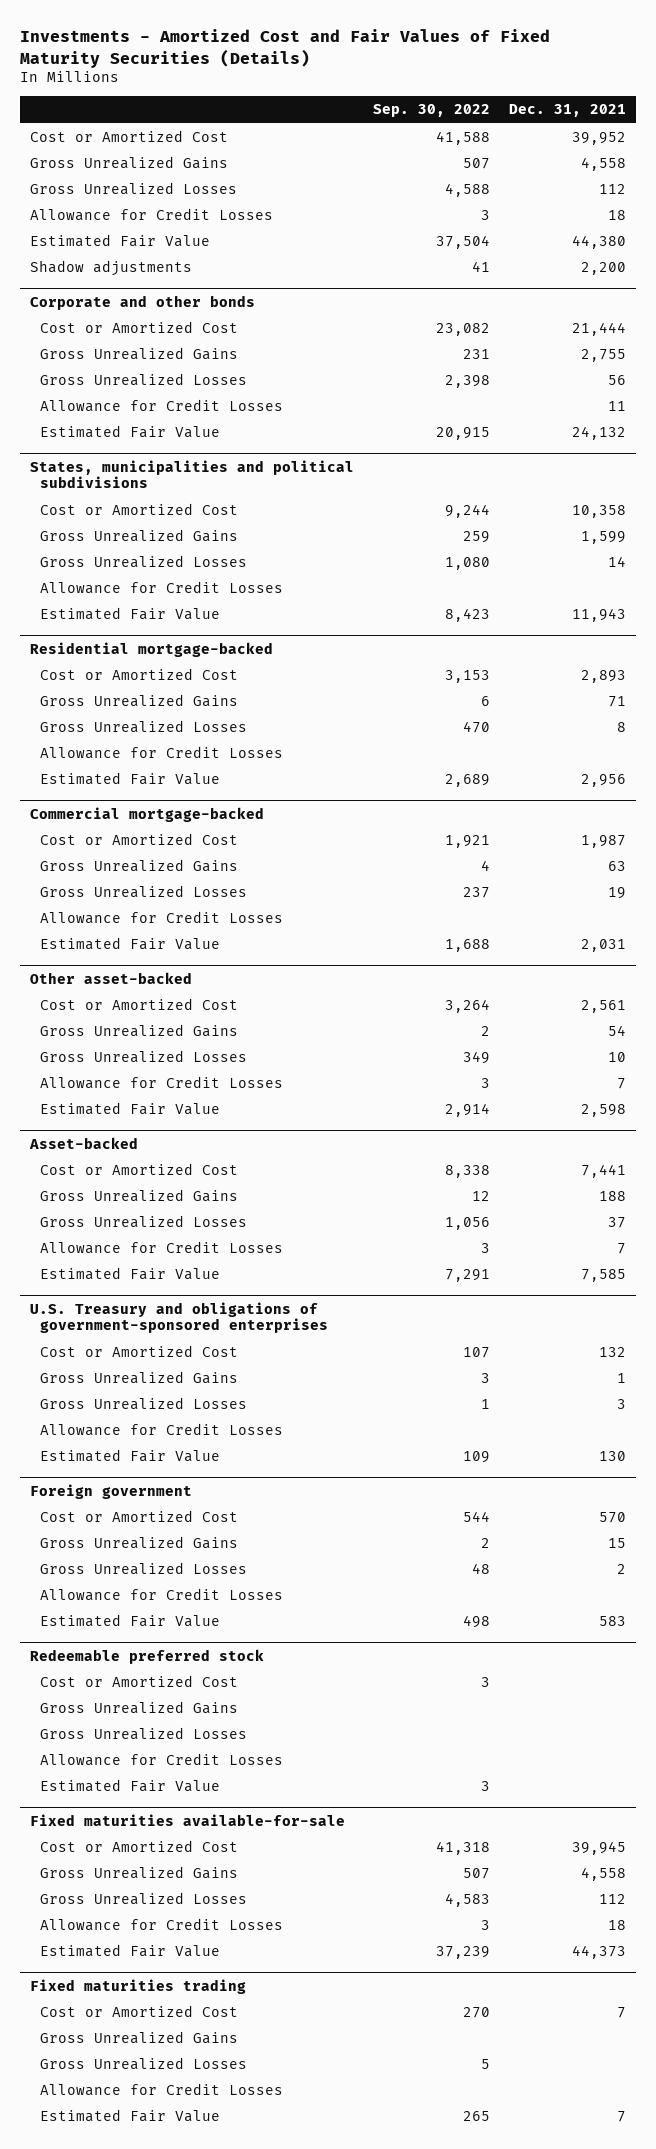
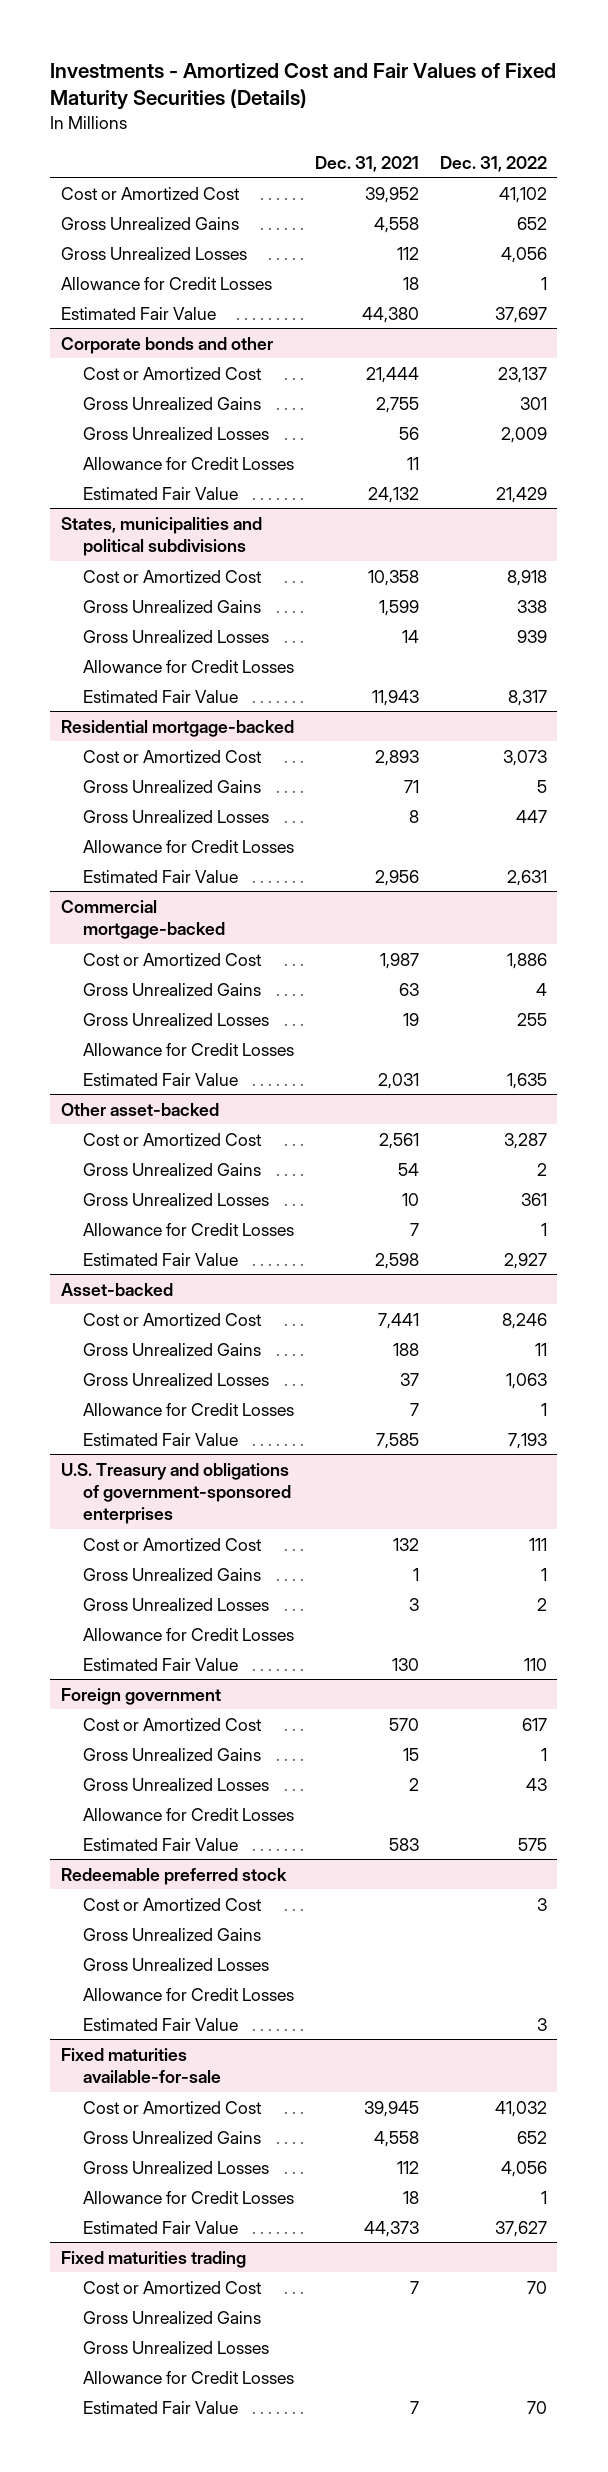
- | Sep. 30, 2022 | Dec. 31, 2021
+ | Dec. 31, 2021 | Dec. 31, 2022
- Shadow adjustments | 41 | 2,200
- Corporate and other bonds
+ Corporate bonds and other

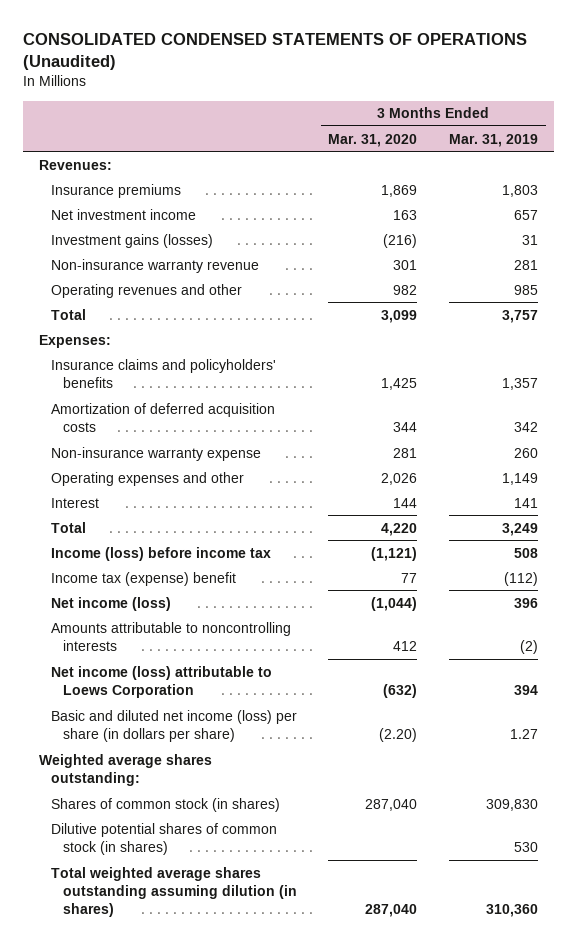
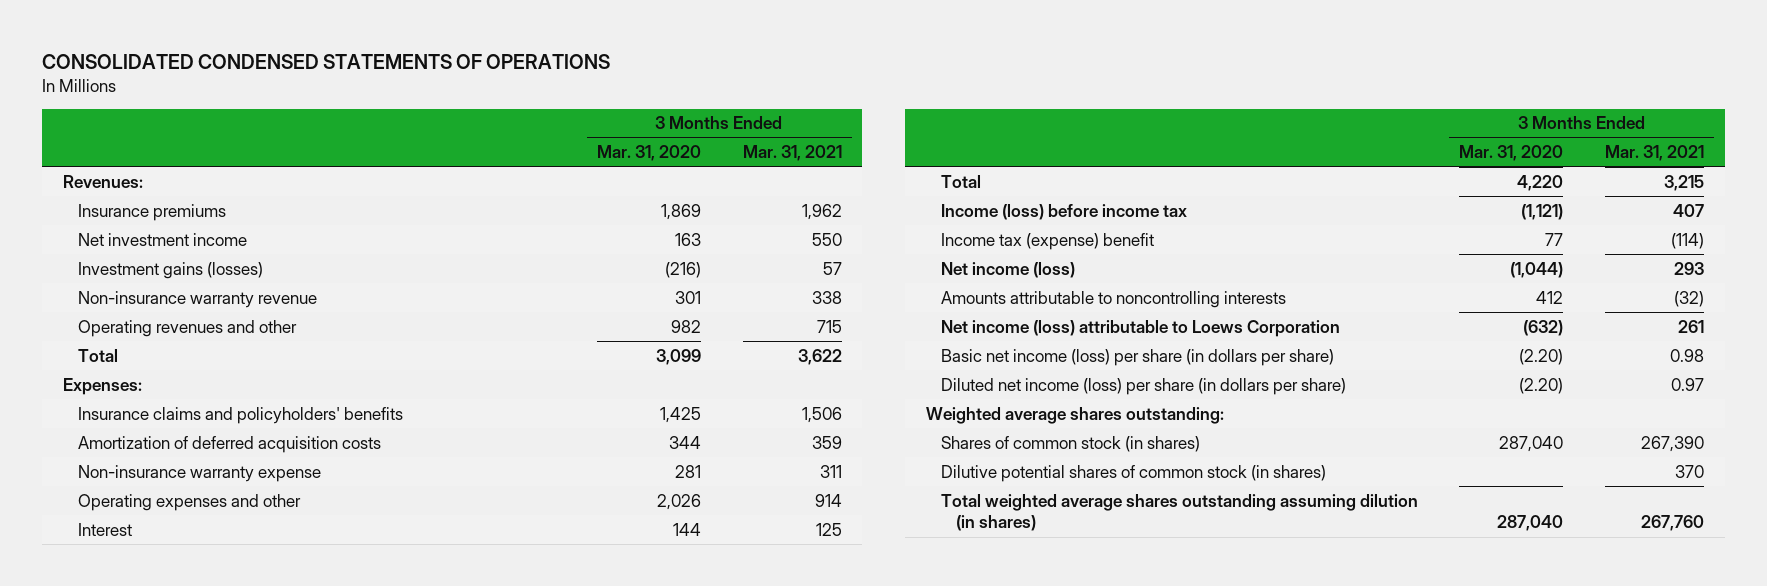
- CONSOLIDATED CONDENSED STATEMENTS OF OPERATIONS (Unaudited)
+ CONSOLIDATED CONDENSED STATEMENTS OF OPERATIONS
- | 3 Months Ended Mar. 31, 2020 | 3 Months Ended Mar. 31, 2019
+ | 3 Months Ended Mar. 31, 2020 | 3 Months Ended Mar. 31, 2021
- Basic and diluted net income (loss) per share (in dollars per share) | (2.20) | 1.27
+ Basic net income (loss) per share (in dollars per share) | (2.20) | 0.98
+ Diluted net income (loss) per share (in dollars per share) | (2.20) | 0.97

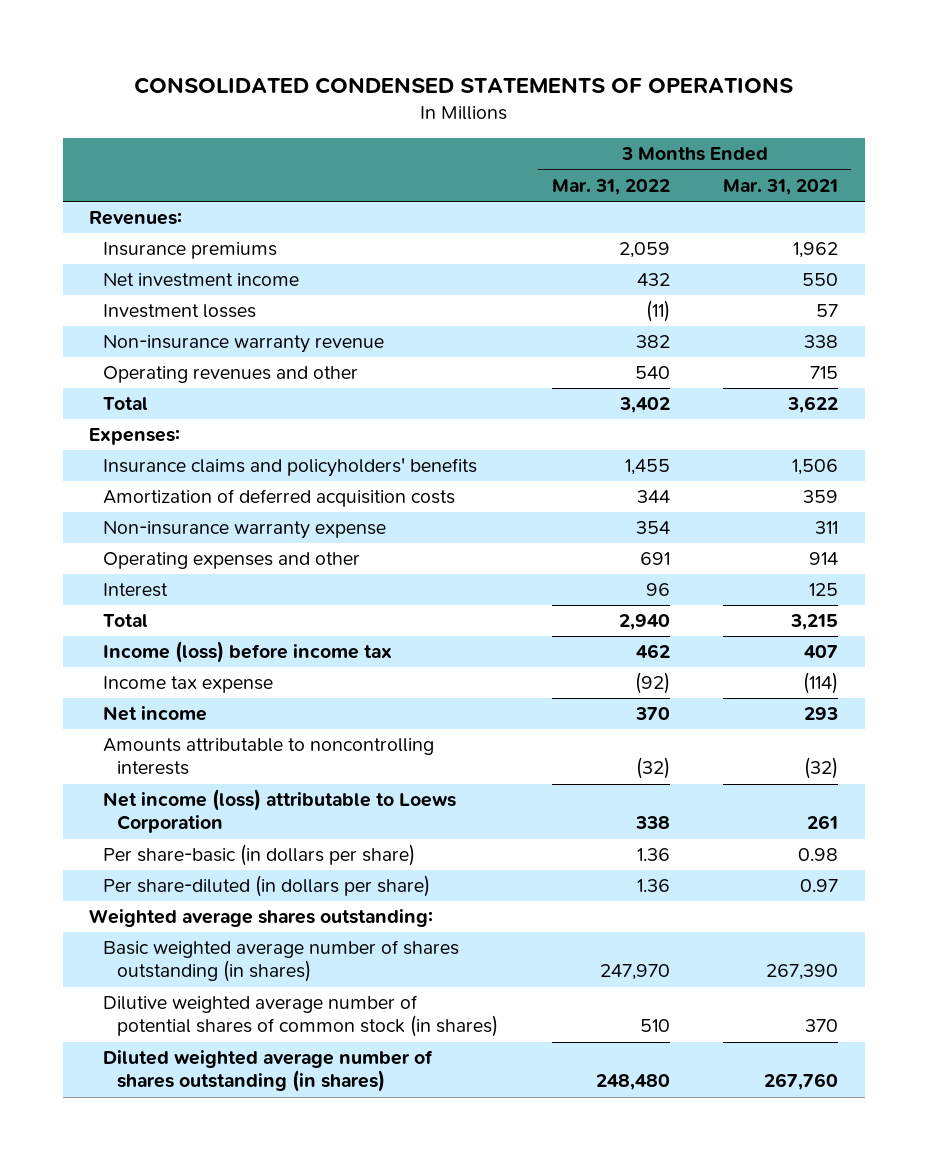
- | 3 Months Ended Mar. 31, 2020 | 3 Months Ended Mar. 31, 2021
+ | 3 Months Ended Mar. 31, 2022 | 3 Months Ended Mar. 31, 2021
- Investment gains (losses) | (216) | 57
+ Investment losses | (11) | 57
- Income tax (expense) benefit | 77 | (114)
- Net income (loss) | (1,044) | 293
+ Income tax expense | (92) | (114)
+ Net income | 370 | 293
- Basic net income (loss) per share (in dollars per share) | (2.20) | 0.98
- Diluted net income (loss) per share (in dollars per share) | (2.20) | 0.97
+ Per share-basic (in dollars per share) | 1.36 | 0.98
+ Per share-diluted (in dollars per share) | 1.36 | 0.97
- Shares of common stock (in shares) | 287,040 | 267,390
- Dilutive potential shares of common stock (in shares) | | 370
- Total weighted average shares outstanding assuming dilution (in shares) | 287,040 | 267,760
+ Basic weighted average number of shares outstanding (in shares) | 247,970 | 267,390
+ Dilutive weighted average number of potential shares of common stock (in shares) | 510 | 370
+ Diluted weighted average number of shares outstanding (in shares) | 248,480 | 267,760

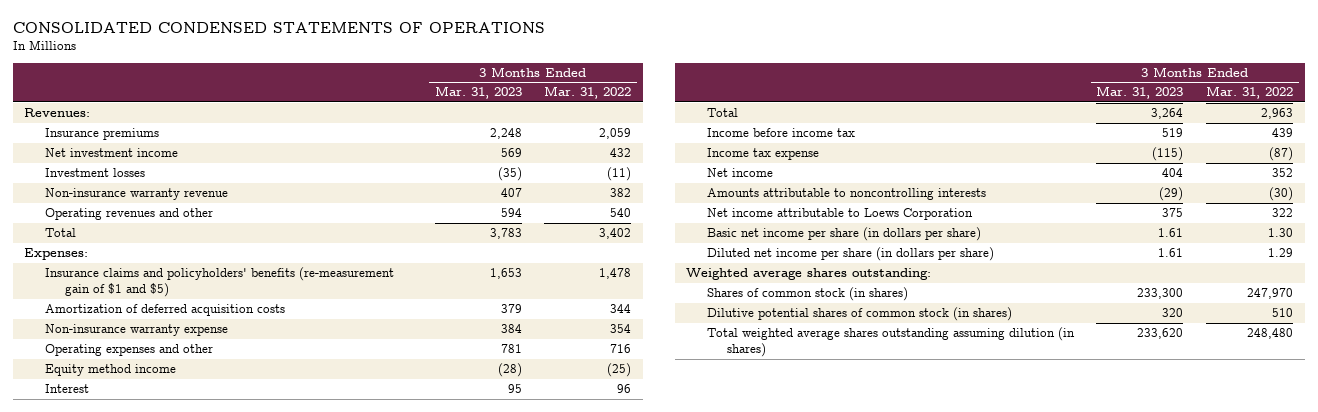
- | 3 Months Ended Mar. 31, 2022 | 3 Months Ended Mar. 31, 2021
+ | 3 Months Ended Mar. 31, 2023 | 3 Months Ended Mar. 31, 2022
- Insurance claims and policyholders' benefits | 1,455 | 1,506
+ Insurance claims and policyholders' benefits (re-measurement gain of $1 and $5) | 1,653 | 1,478
- Operating expenses and other | 691 | 914
+ Operating expenses and other | 781 | 716
+ Equity method income | (28) | (25)
- Total | 2,940 | 3,215
- Income (loss) before income tax | 462 | 407
- Income tax expense | (92) | (114)
- Net income | 370 | 293
- Amounts attributable to noncontrolling interests | (32) | (32)
- Net income (loss) attributable to Loews Corporation | 338 | 261
- Per share-basic (in dollars per share) | 1.36 | 0.98
- Per share-diluted (in dollars per share) | 1.36 | 0.97
+ Total | 3,264 | 2,963
+ Income before income tax | 519 | 439
+ Income tax expense | (115) | (87)
+ Net income | 404 | 352
+ Amounts attributable to noncontrolling interests | (29) | (30)
+ Net income attributable to Loews Corporation | 375 | 322
+ Basic net income per share (in dollars per share) | 1.61 | 1.30
+ Diluted net income per share (in dollars per share) | 1.61 | 1.29
- Basic weighted average number of shares outstanding (in shares) | 247,970 | 267,390
- Dilutive weighted average number of potential shares of common stock (in shares) | 510 | 370
- Diluted weighted average number of shares outstanding (in shares) | 248,480 | 267,760
+ Shares of common stock (in shares) | 233,300 | 247,970
+ Dilutive potential shares of common stock (in shares) | 320 | 510
+ Total weighted average shares outstanding assuming dilution (in shares) | 233,620 | 248,480

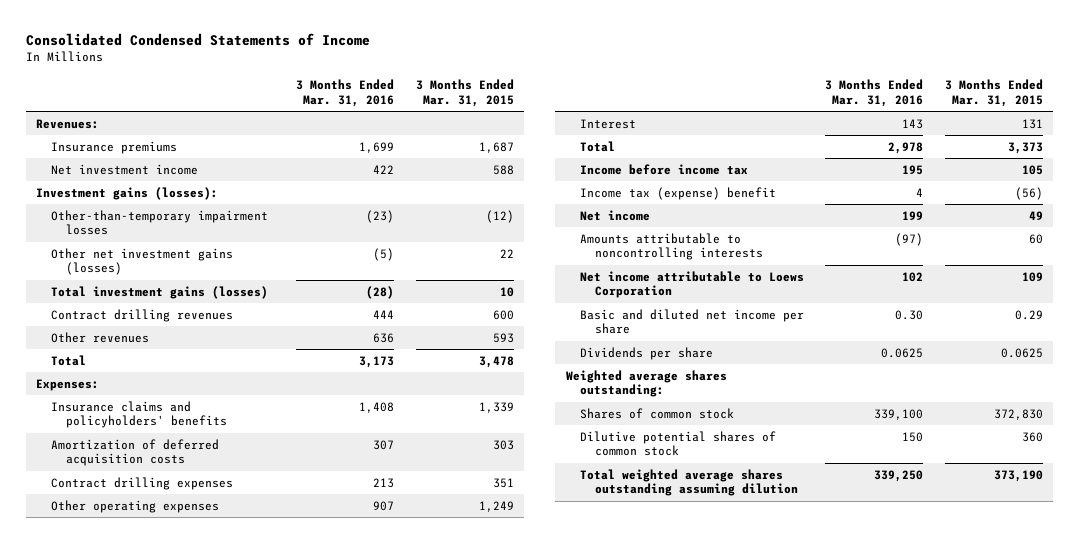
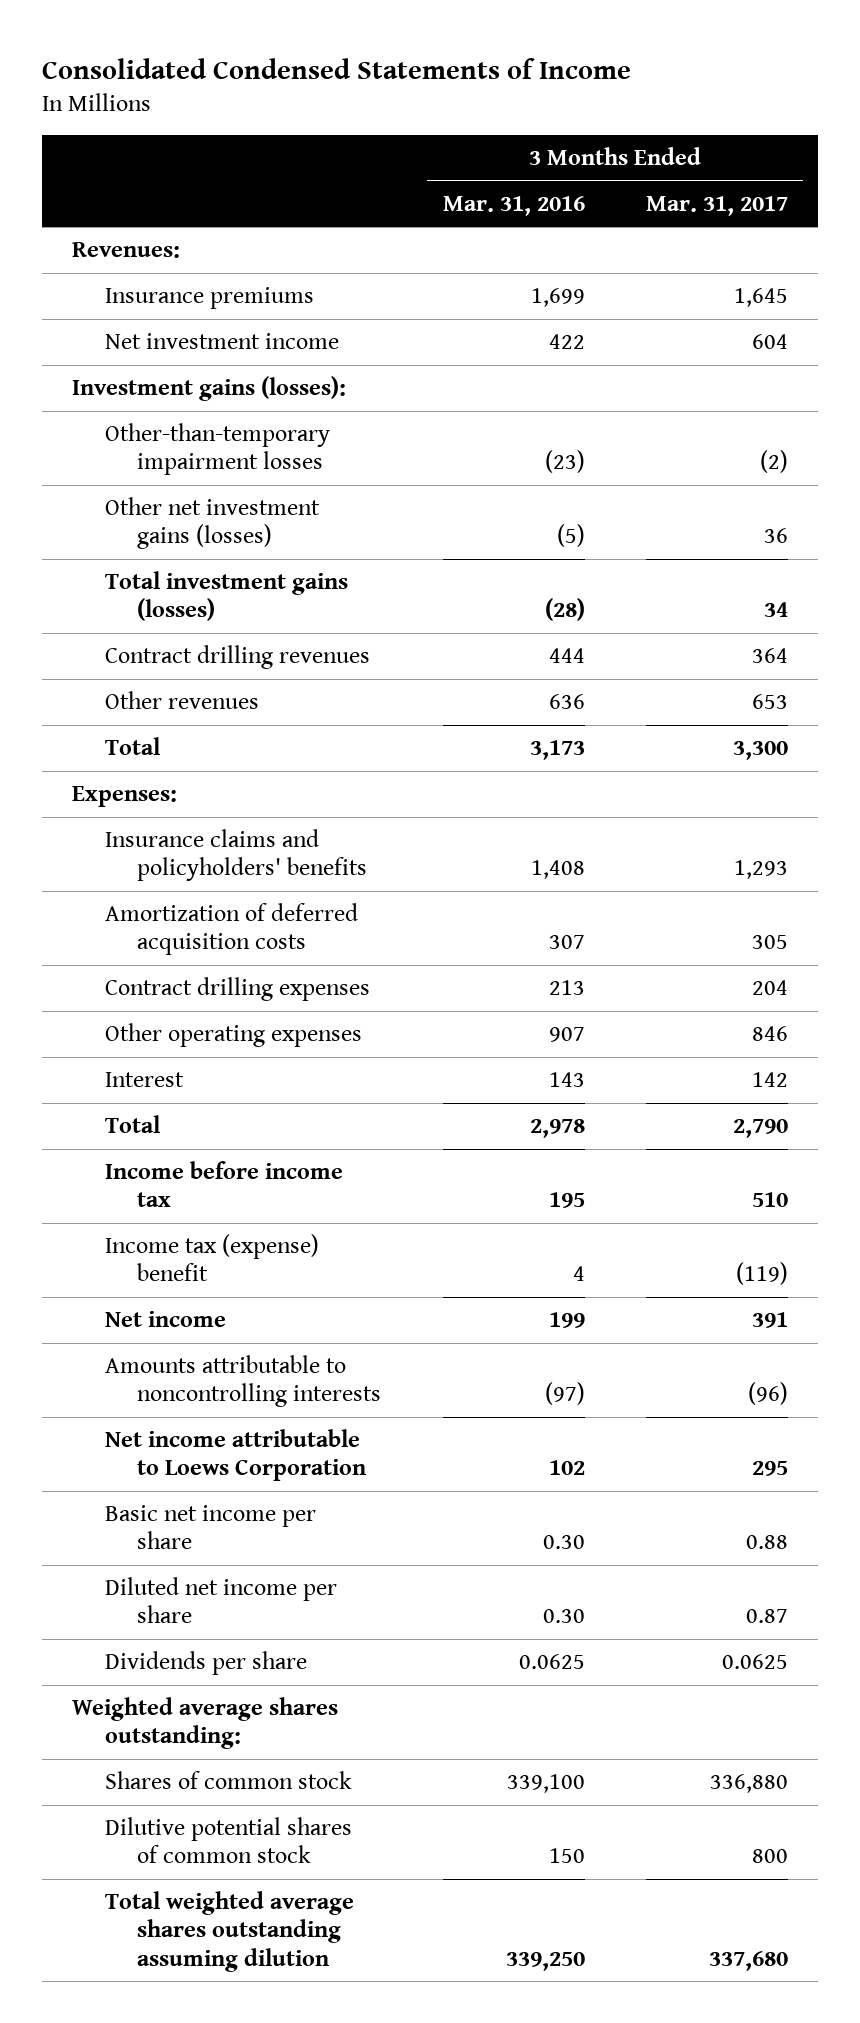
- | 3 Months Ended Mar. 31, 2016 | 3 Months Ended Mar. 31, 2015
+ | 3 Months Ended Mar. 31, 2016 | 3 Months Ended Mar. 31, 2017
- Basic and diluted net income per share | 0.30 | 0.29
+ Basic net income per share | 0.30 | 0.88
+ Diluted net income per share | 0.30 | 0.87

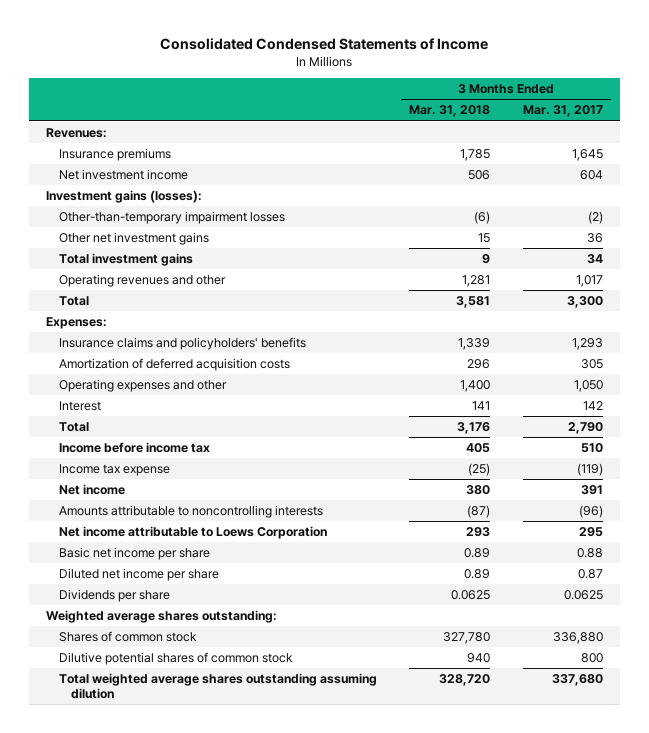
- | 3 Months Ended Mar. 31, 2016 | 3 Months Ended Mar. 31, 2017
+ | 3 Months Ended Mar. 31, 2018 | 3 Months Ended Mar. 31, 2017
- Other net investment gains (losses) | (5) | 36
- Total investment gains (losses) | (28) | 34
- Contract drilling revenues | 444 | 364
- Other revenues | 636 | 653
+ Other net investment gains | 15 | 36
+ Total investment gains | 9 | 34
+ Operating revenues and other | 1,281 | 1,017
- Contract drilling expenses | 213 | 204
- Other operating expenses | 907 | 846
+ Operating expenses and other | 1,400 | 1,050
- Income tax (expense) benefit | 4 | (119)
+ Income tax expense | (25) | (119)

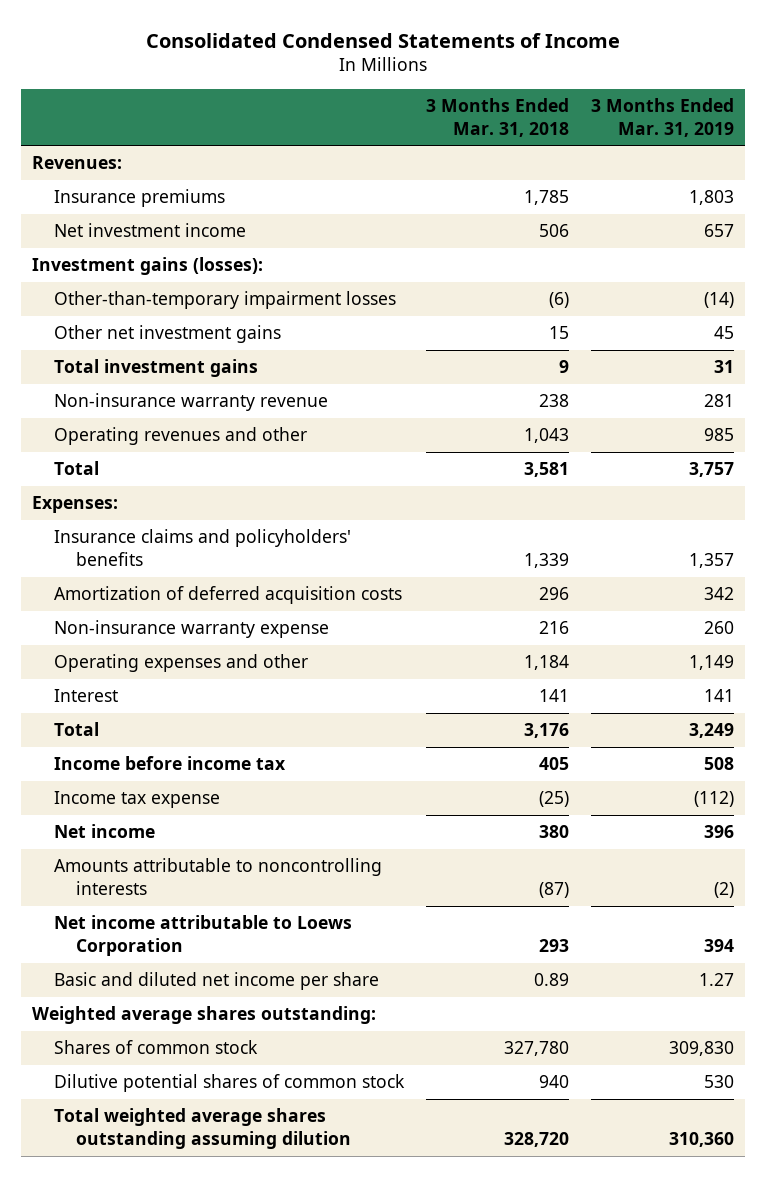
- | 3 Months Ended Mar. 31, 2018 | 3 Months Ended Mar. 31, 2017
+ | 3 Months Ended Mar. 31, 2018 | 3 Months Ended Mar. 31, 2019
- Operating revenues and other | 1,281 | 1,017
+ Non-insurance warranty revenue | 238 | 281
+ Operating revenues and other | 1,043 | 985
- Operating expenses and other | 1,400 | 1,050
+ Non-insurance warranty expense | 216 | 260
+ Operating expenses and other | 1,184 | 1,149
- Basic net income per share | 0.89 | 0.88
- Diluted net income per share | 0.89 | 0.87
- Dividends per share | 0.0625 | 0.0625
+ Basic and diluted net income per share | 0.89 | 1.27

